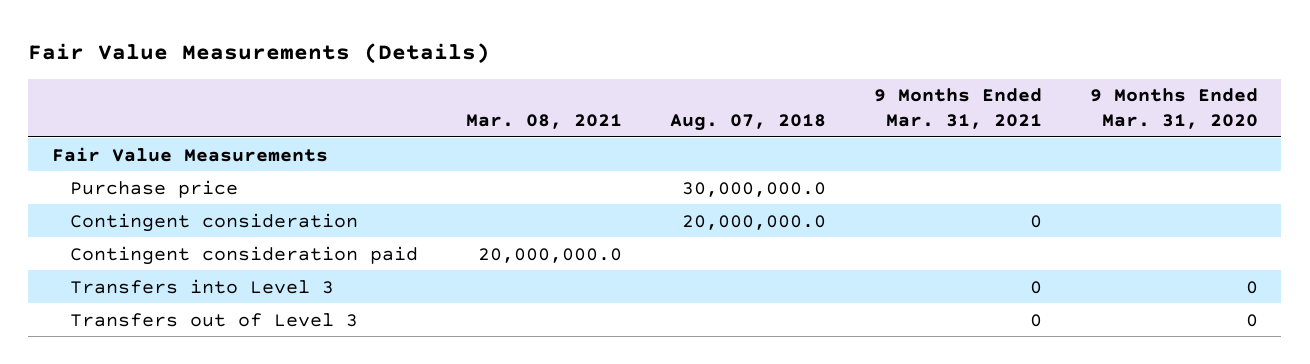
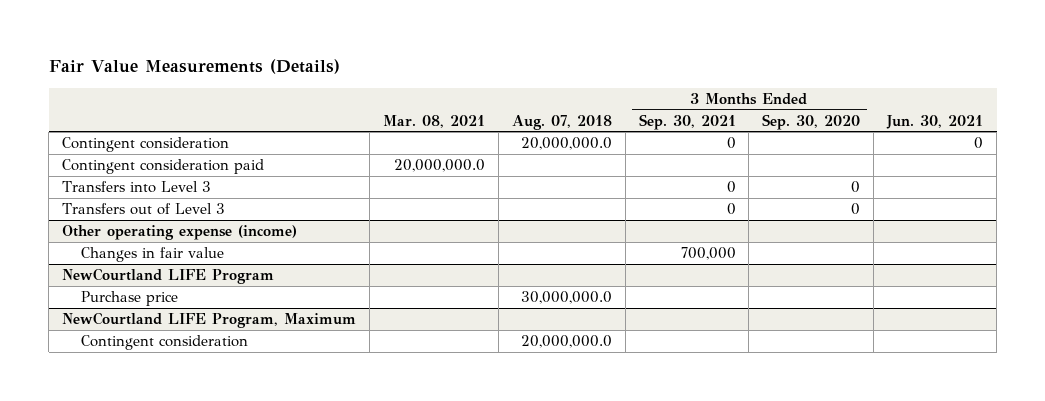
- | Mar. 08, 2021 | Aug. 07, 2018 | 9 Months Ended Mar. 31, 2021 | 9 Months Ended Mar. 31, 2020
+ | Mar. 08, 2021 | Aug. 07, 2018 | 3 Months Ended Sep. 30, 2021 | 3 Months Ended Sep. 30, 2020 | Jun. 30, 2021
- Fair Value Measurements
- Purchase price | | 30,000,000.0 | |
+ Other operating expense (income)
+ Changes in fair value | | | 700,000 | |
+ NewCourtland LIFE Program
+ Purchase price | | 30,000,000.0 | | |
+ NewCourtland LIFE Program, Maximum
+ Contingent consideration | | 20,000,000.0 | | |

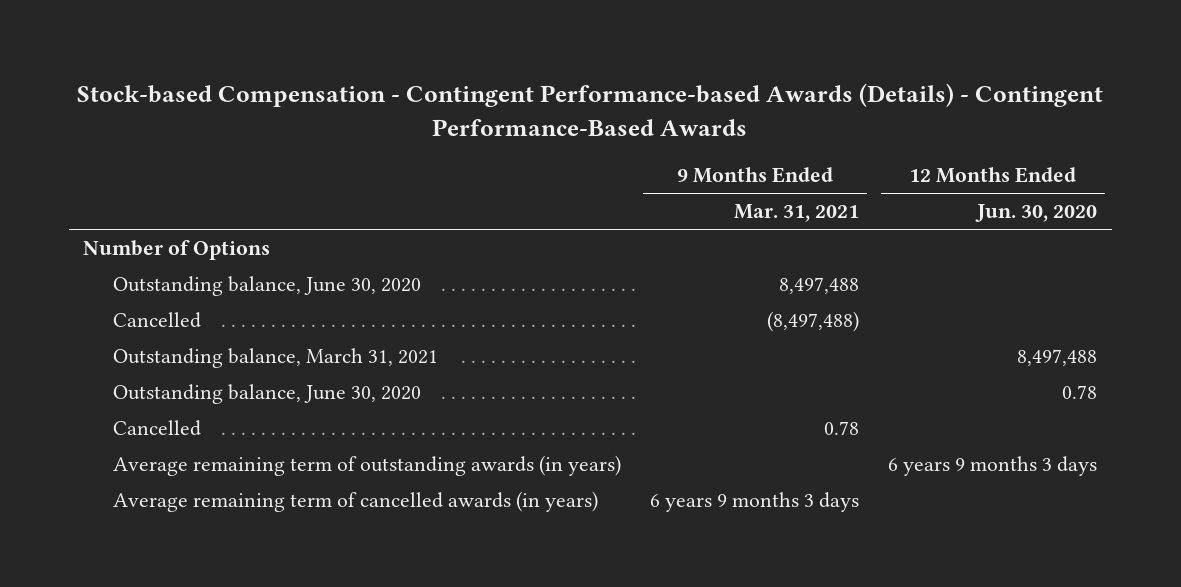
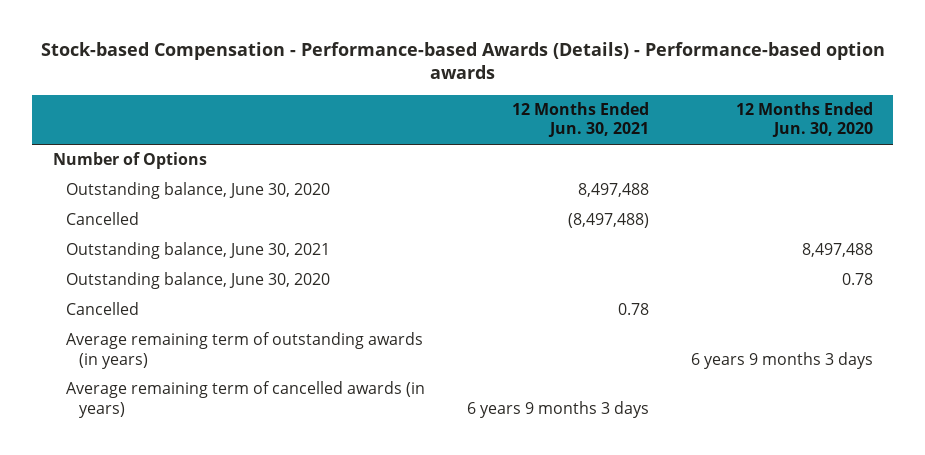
- Stock-based Compensation - Contingent Performance-based Awards (Details) - Contingent Performance-Based Awards
+ Stock-based Compensation - Performance-based Awards (Details) - Performance-based option awards
- | 9 Months Ended Mar. 31, 2021 | 12 Months Ended Jun. 30, 2020
+ | 12 Months Ended Jun. 30, 2021 | 12 Months Ended Jun. 30, 2020
- Outstanding balance, March 31, 2021 | | 8,497,488
+ Outstanding balance, June 30, 2021 | | 8,497,488

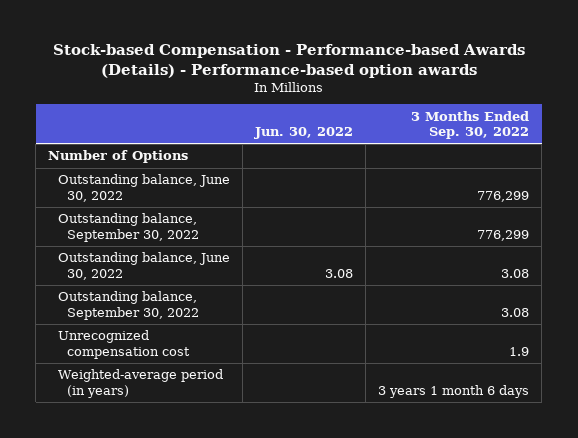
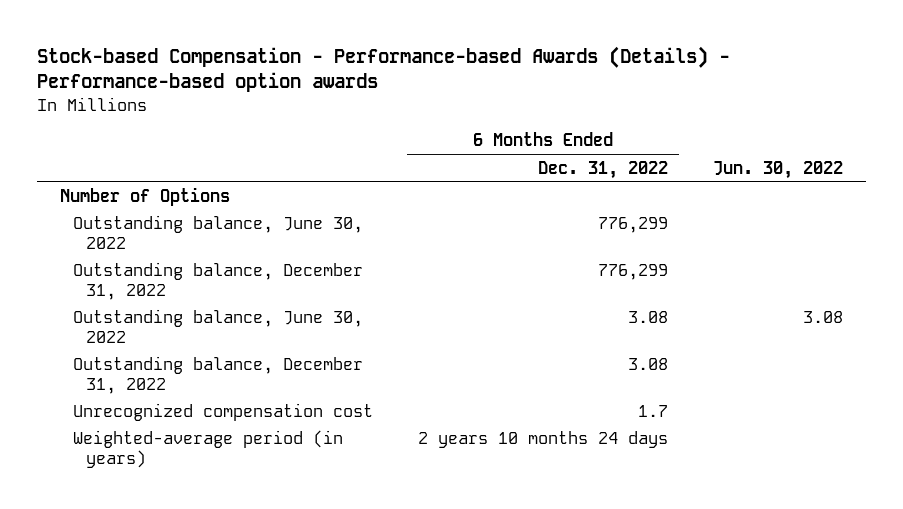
- | Jun. 30, 2022 | 3 Months Ended Sep. 30, 2022
+ | 6 Months Ended Dec. 31, 2022 | Jun. 30, 2022
- Outstanding balance, September 30, 2022 | | 776,299
+ Outstanding balance, December 31, 2022 | 776,299 |
- Outstanding balance, September 30, 2022 | | 3.08
+ Outstanding balance, December 31, 2022 | 3.08 |

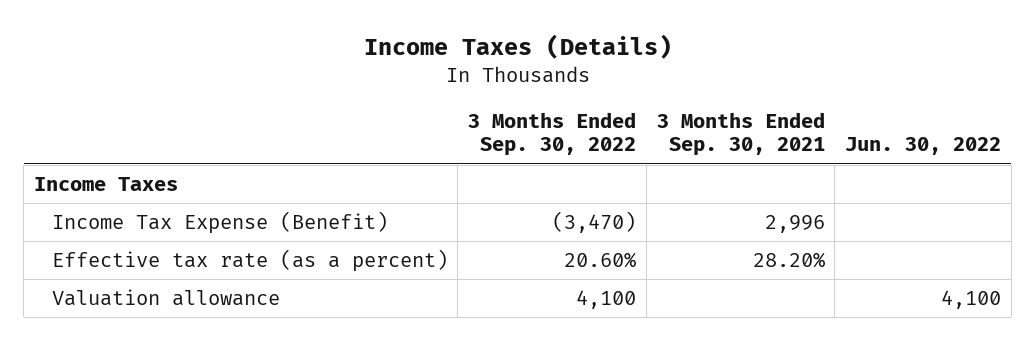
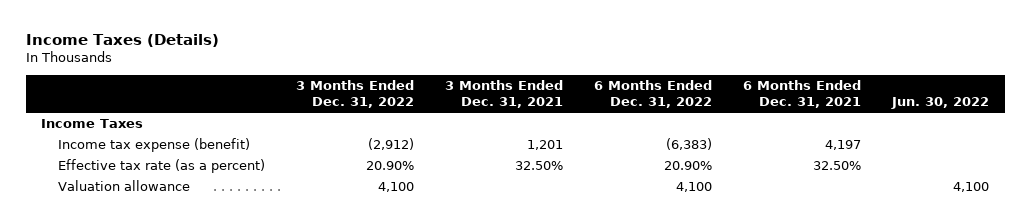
- | 3 Months Ended Sep. 30, 2022 | 3 Months Ended Sep. 30, 2021 | Jun. 30, 2022
+ | 3 Months Ended Dec. 31, 2022 | 3 Months Ended Dec. 31, 2021 | 6 Months Ended Dec. 31, 2022 | 6 Months Ended Dec. 31, 2021 | Jun. 30, 2022
- Income Tax Expense (Benefit) | (3,470) | 2,996 |
+ Income tax expense (benefit) | (2,912) | 1,201 | (6,383) | 4,197 |

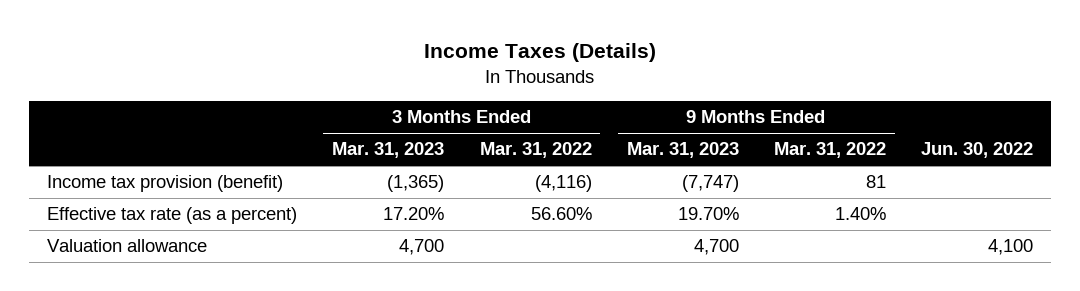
- | 3 Months Ended Dec. 31, 2022 | 3 Months Ended Dec. 31, 2021 | 6 Months Ended Dec. 31, 2022 | 6 Months Ended Dec. 31, 2021 | Jun. 30, 2022
+ | 3 Months Ended Mar. 31, 2023 | 3 Months Ended Mar. 31, 2022 | 9 Months Ended Mar. 31, 2023 | 9 Months Ended Mar. 31, 2022 | Jun. 30, 2022
- Income Taxes
- Income tax expense (benefit) | (2,912) | 1,201 | (6,383) | 4,197 |
+ Income tax provision (benefit) | (1,365) | (4,116) | (7,747) | 81 |

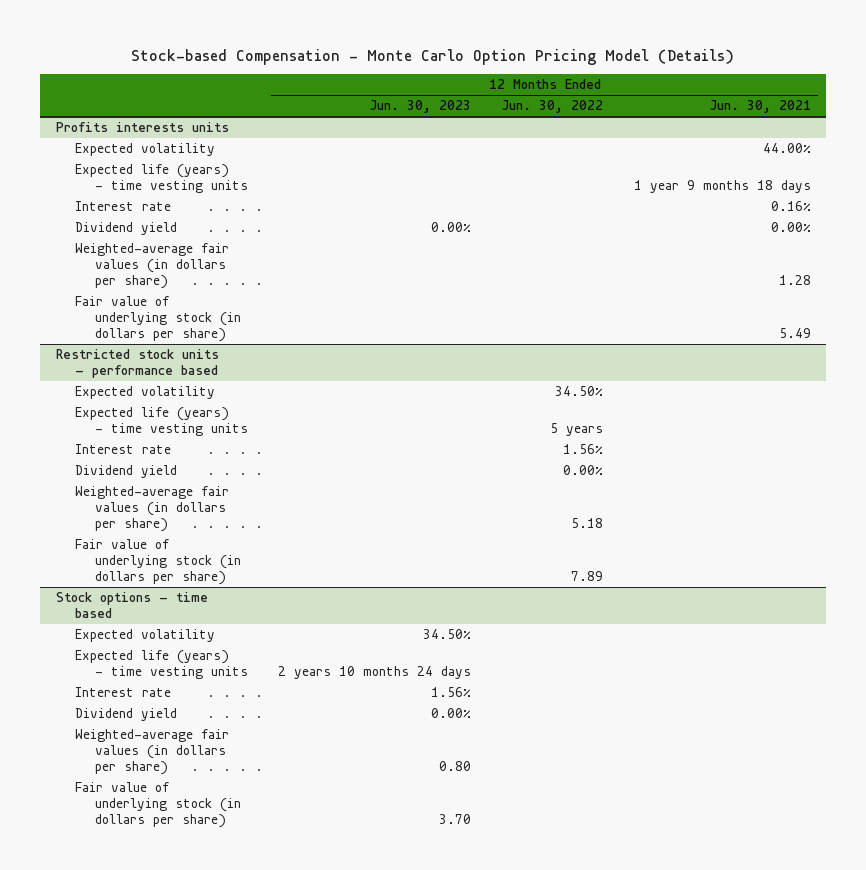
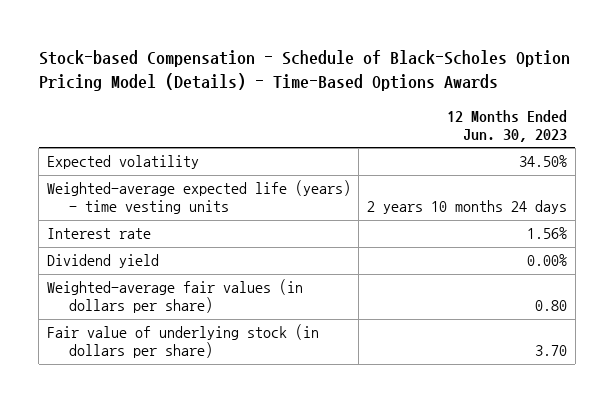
- Stock-based Compensation - Monte Carlo Option Pricing Model (Details)
+ Stock-based Compensation - Schedule of Black-Scholes Option Pricing Model (Details) - Time-Based Options Awards
- | 12 Months Ended Jun. 30, 2023 | 12 Months Ended Jun. 30, 2022 | 12 Months Ended Jun. 30, 2021
+ | 12 Months Ended Jun. 30, 2023
- Profits interests units
- Expected volatility | | | 44.00%
- Expected life (years) - time vesting units | | | 1 year 9 months 18 days
- Interest rate | | | 0.16%
- Dividend yield | 0.00% | | 0.00%
- Weighted-average fair values (in dollars per share) | | | 1.28
- Fair value of underlying stock (in dollars per share) | | | 5.49
- Restricted stock units - performance based
- Expected volatility | | 34.50% |
- Expected life (years) - time vesting units | | 5 years |
- Interest rate | | 1.56% |
- Dividend yield | | 0.00% |
- Weighted-average fair values (in dollars per share) | | 5.18 |
- Fair value of underlying stock (in dollars per share) | | 7.89 |
- Stock options - time based
- Expected life (years) - time vesting units | 2 years 10 months 24 days | |
+ Weighted-average expected life (years) - time vesting units | 2 years 10 months 24 days

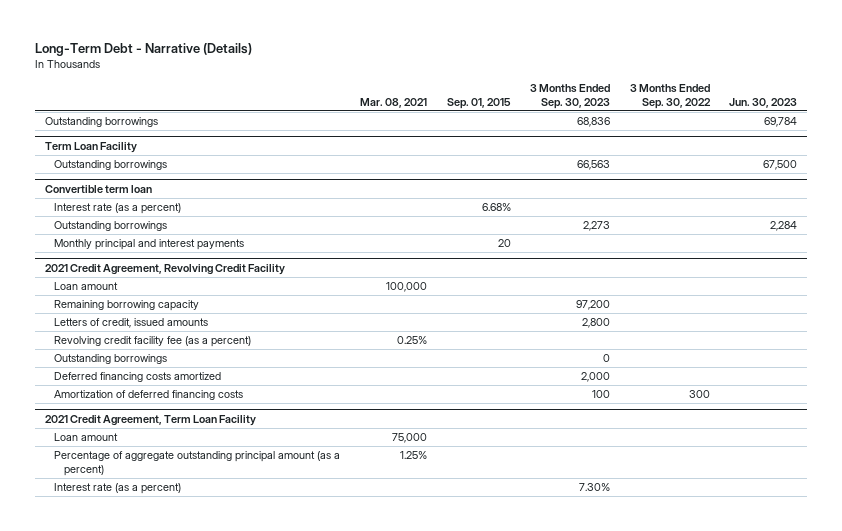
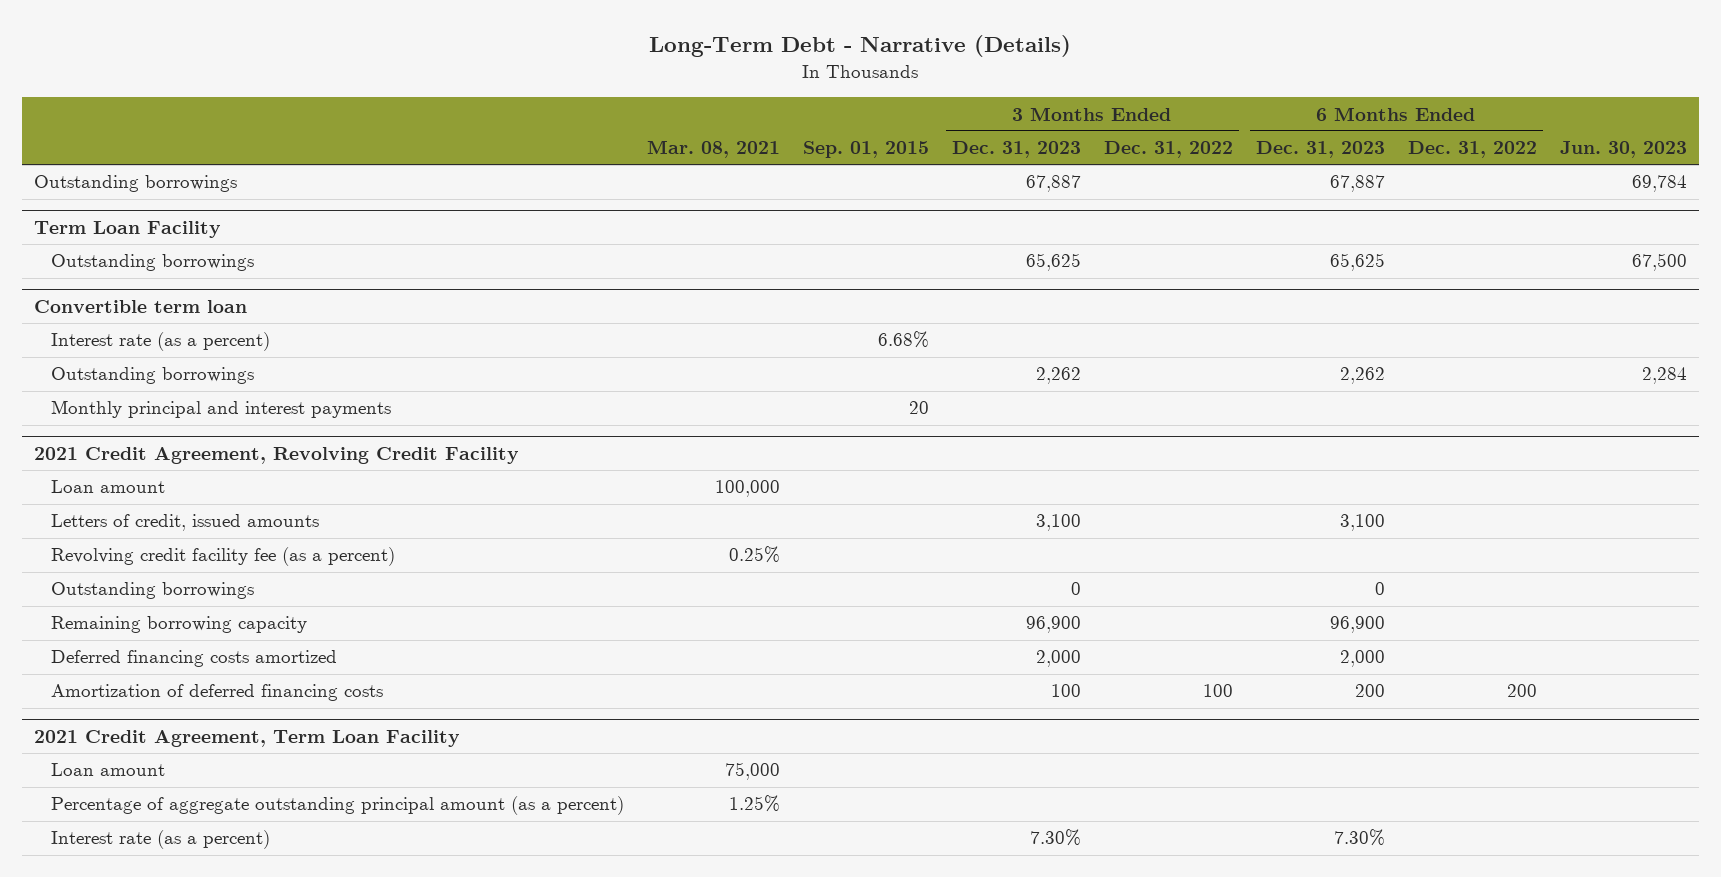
- | Mar. 08, 2021 | Sep. 01, 2015 | 3 Months Ended Sep. 30, 2023 | 3 Months Ended Sep. 30, 2022 | Jun. 30, 2023
+ | Mar. 08, 2021 | Sep. 01, 2015 | 3 Months Ended Dec. 31, 2023 | 3 Months Ended Dec. 31, 2022 | 6 Months Ended Dec. 31, 2023 | 6 Months Ended Dec. 31, 2022 | Jun. 30, 2023
@ 2021 Credit Agreement, Revolving Credit Facility
moved down: Remaining borrowing capacity | | | 96,900 | | 96,900 | |

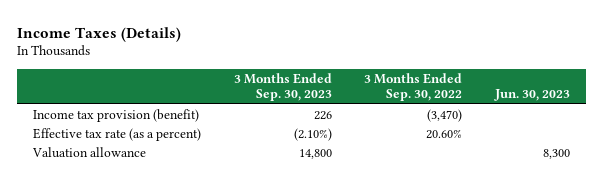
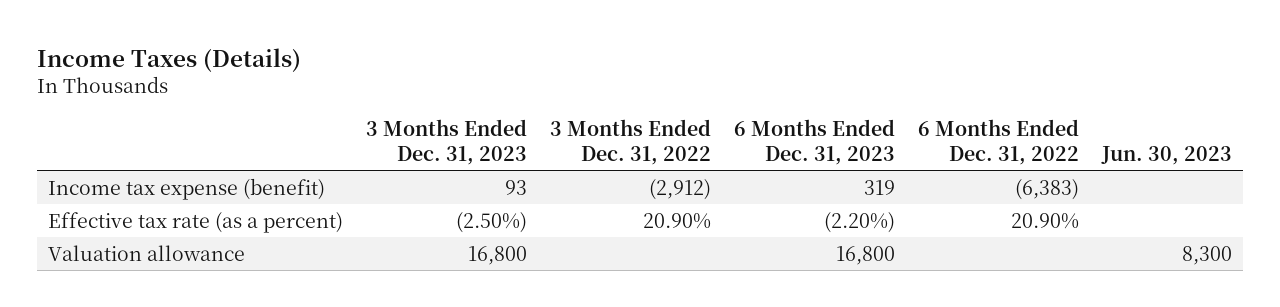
- | 3 Months Ended Sep. 30, 2023 | 3 Months Ended Sep. 30, 2022 | Jun. 30, 2023
+ | 3 Months Ended Dec. 31, 2023 | 3 Months Ended Dec. 31, 2022 | 6 Months Ended Dec. 31, 2023 | 6 Months Ended Dec. 31, 2022 | Jun. 30, 2023
- Income tax provision (benefit) | 226 | (3,470) |
+ Income tax expense (benefit) | 93 | (2,912) | 319 | (6,383) |

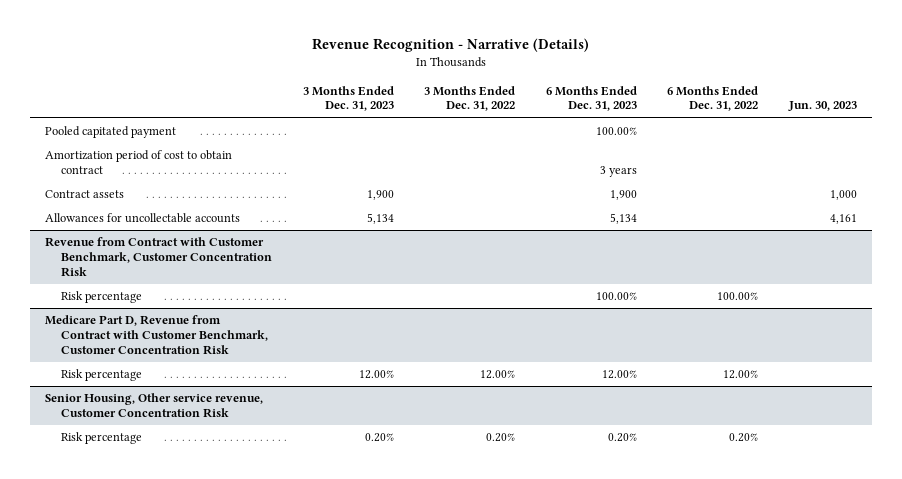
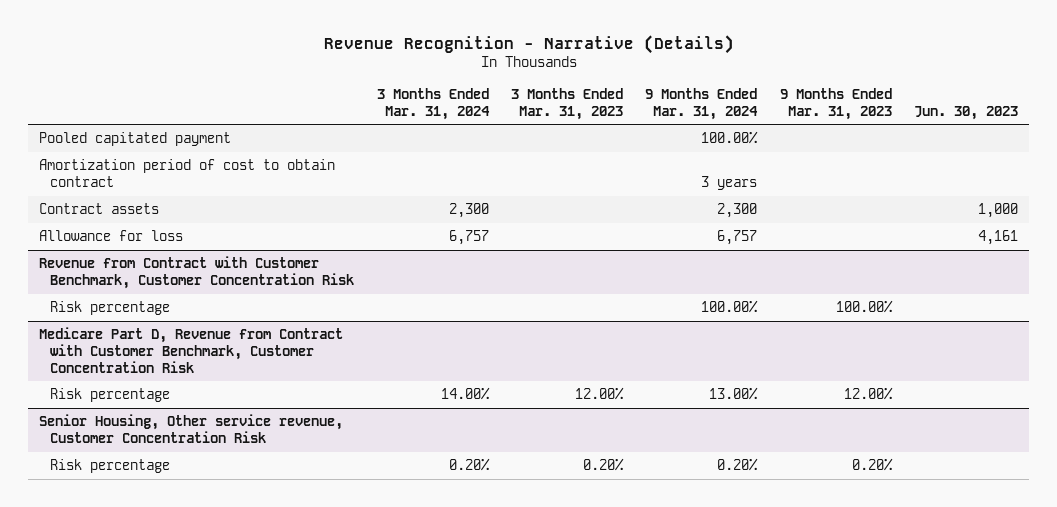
- | 3 Months Ended Dec. 31, 2023 | 3 Months Ended Dec. 31, 2022 | 6 Months Ended Dec. 31, 2023 | 6 Months Ended Dec. 31, 2022 | Jun. 30, 2023
+ | 3 Months Ended Mar. 31, 2024 | 3 Months Ended Mar. 31, 2023 | 9 Months Ended Mar. 31, 2024 | 9 Months Ended Mar. 31, 2023 | Jun. 30, 2023
- Allowances for uncollectable accounts | 5,134 | | 5,134 | | 4,161
+ Allowance for loss | 6,757 | | 6,757 | | 4,161

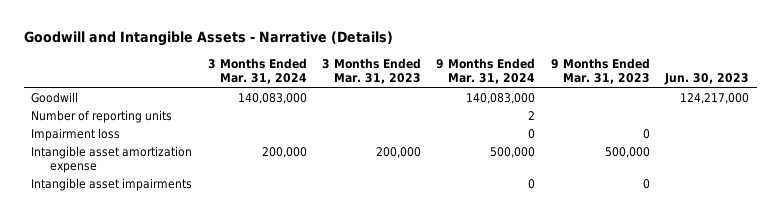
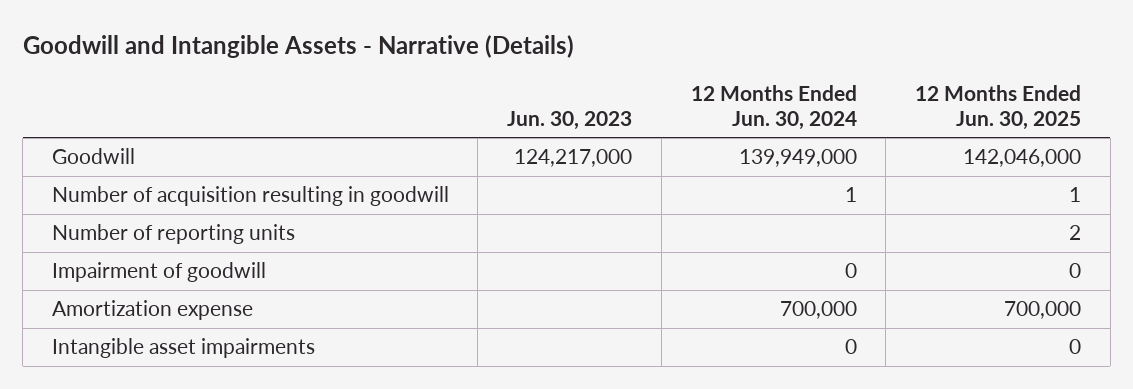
- | 3 Months Ended Mar. 31, 2024 | 3 Months Ended Mar. 31, 2023 | 9 Months Ended Mar. 31, 2024 | 9 Months Ended Mar. 31, 2023 | Jun. 30, 2023
+ | Jun. 30, 2023 | 12 Months Ended Jun. 30, 2024 | 12 Months Ended Jun. 30, 2025
+ Number of acquisition resulting in goodwill | | 1 | 1
- Impairment loss | | | 0 | 0 |
- Intangible asset amortization expense | 200,000 | 200,000 | 500,000 | 500,000 |
+ Impairment of goodwill | | 0 | 0
+ Amortization expense | | 700,000 | 700,000

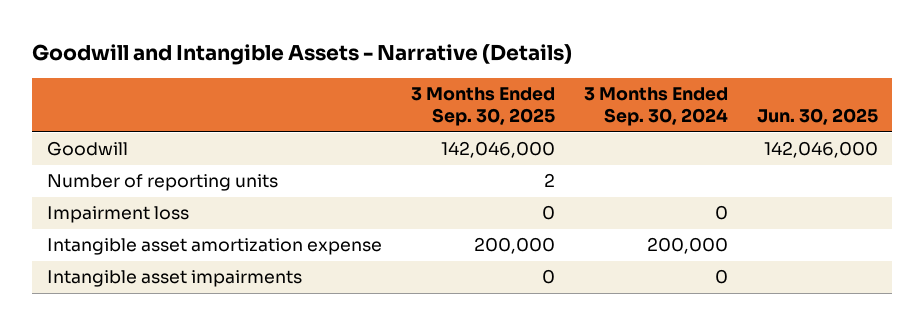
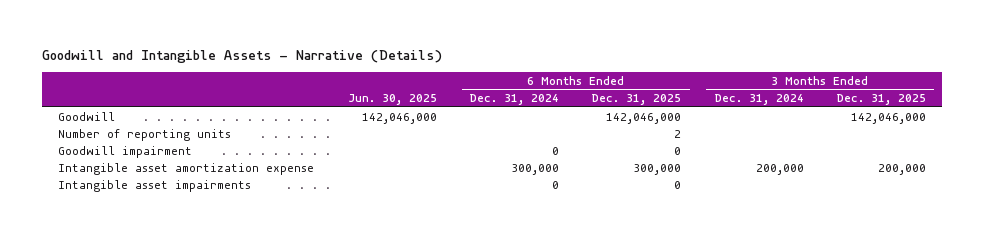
- | 3 Months Ended Sep. 30, 2025 | 3 Months Ended Sep. 30, 2024 | Jun. 30, 2025
+ | Jun. 30, 2025 | 6 Months Ended Dec. 31, 2024 | 6 Months Ended Dec. 31, 2025 | 3 Months Ended Dec. 31, 2024 | 3 Months Ended Dec. 31, 2025
- Impairment loss | 0 | 0 |
+ Goodwill impairment | | 0 | 0 | |

